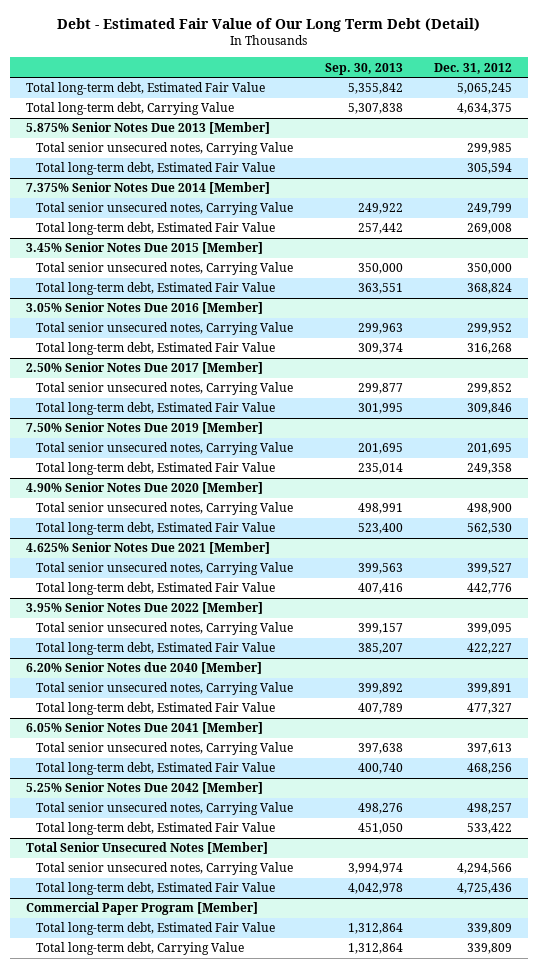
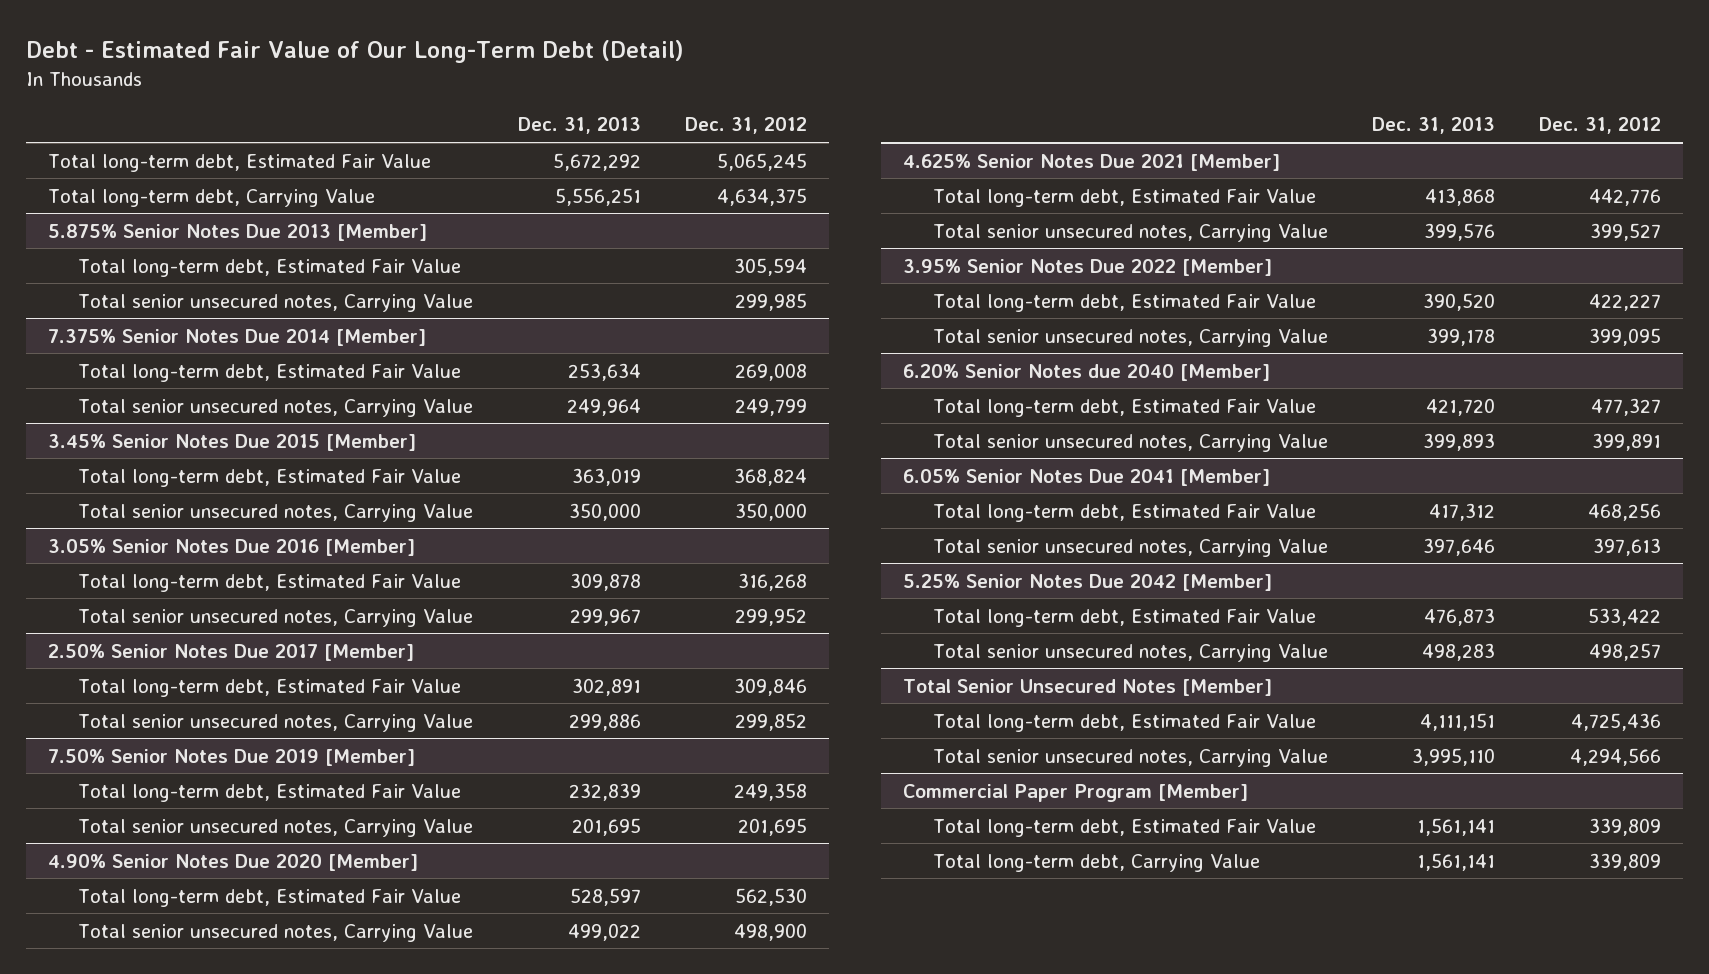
- Debt - Estimated Fair Value of Our Long Term Debt (Detail)
+ Debt - Estimated Fair Value of Our Long-Term Debt (Detail)
- | Sep. 30, 2013 | Dec. 31, 2012
+ | Dec. 31, 2013 | Dec. 31, 2012
@ 5.875% Senior Notes Due 2013 [Member]
moved down: Total senior unsecured notes, Carrying Value | | 299,985
@ 7.375% Senior Notes Due 2014 [Member]
moved down: Total senior unsecured notes, Carrying Value | 249,964 | 249,799
@ 3.45% Senior Notes Due 2015 [Member]
moved down: Total senior unsecured notes, Carrying Value | 350,000 | 350,000
@ 3.05% Senior Notes Due 2016 [Member]
moved down: Total senior unsecured notes, Carrying Value | 299,967 | 299,952
@ 2.50% Senior Notes Due 2017 [Member]
moved down: Total senior unsecured notes, Carrying Value | 299,886 | 299,852
@ 7.50% Senior Notes Due 2019 [Member]
moved down: Total senior unsecured notes, Carrying Value | 201,695 | 201,695
@ 4.90% Senior Notes Due 2020 [Member]
moved down: Total senior unsecured notes, Carrying Value | 499,022 | 498,900
@ 4.625% Senior Notes Due 2021 [Member]
moved down: Total senior unsecured notes, Carrying Value | 399,576 | 399,527
@ 3.95% Senior Notes Due 2022 [Member]
moved down: Total senior unsecured notes, Carrying Value | 399,178 | 399,095
@ 6.20% Senior Notes due 2040 [Member]
moved down: Total senior unsecured notes, Carrying Value | 399,893 | 399,891
@ 6.05% Senior Notes Due 2041 [Member]
moved down: Total senior unsecured notes, Carrying Value | 397,646 | 397,613
@ 5.25% Senior Notes Due 2042 [Member]
moved down: Total senior unsecured notes, Carrying Value | 498,283 | 498,257
@ Total Senior Unsecured Notes [Member]
moved down: Total senior unsecured notes, Carrying Value | 3,995,110 | 4,294,566

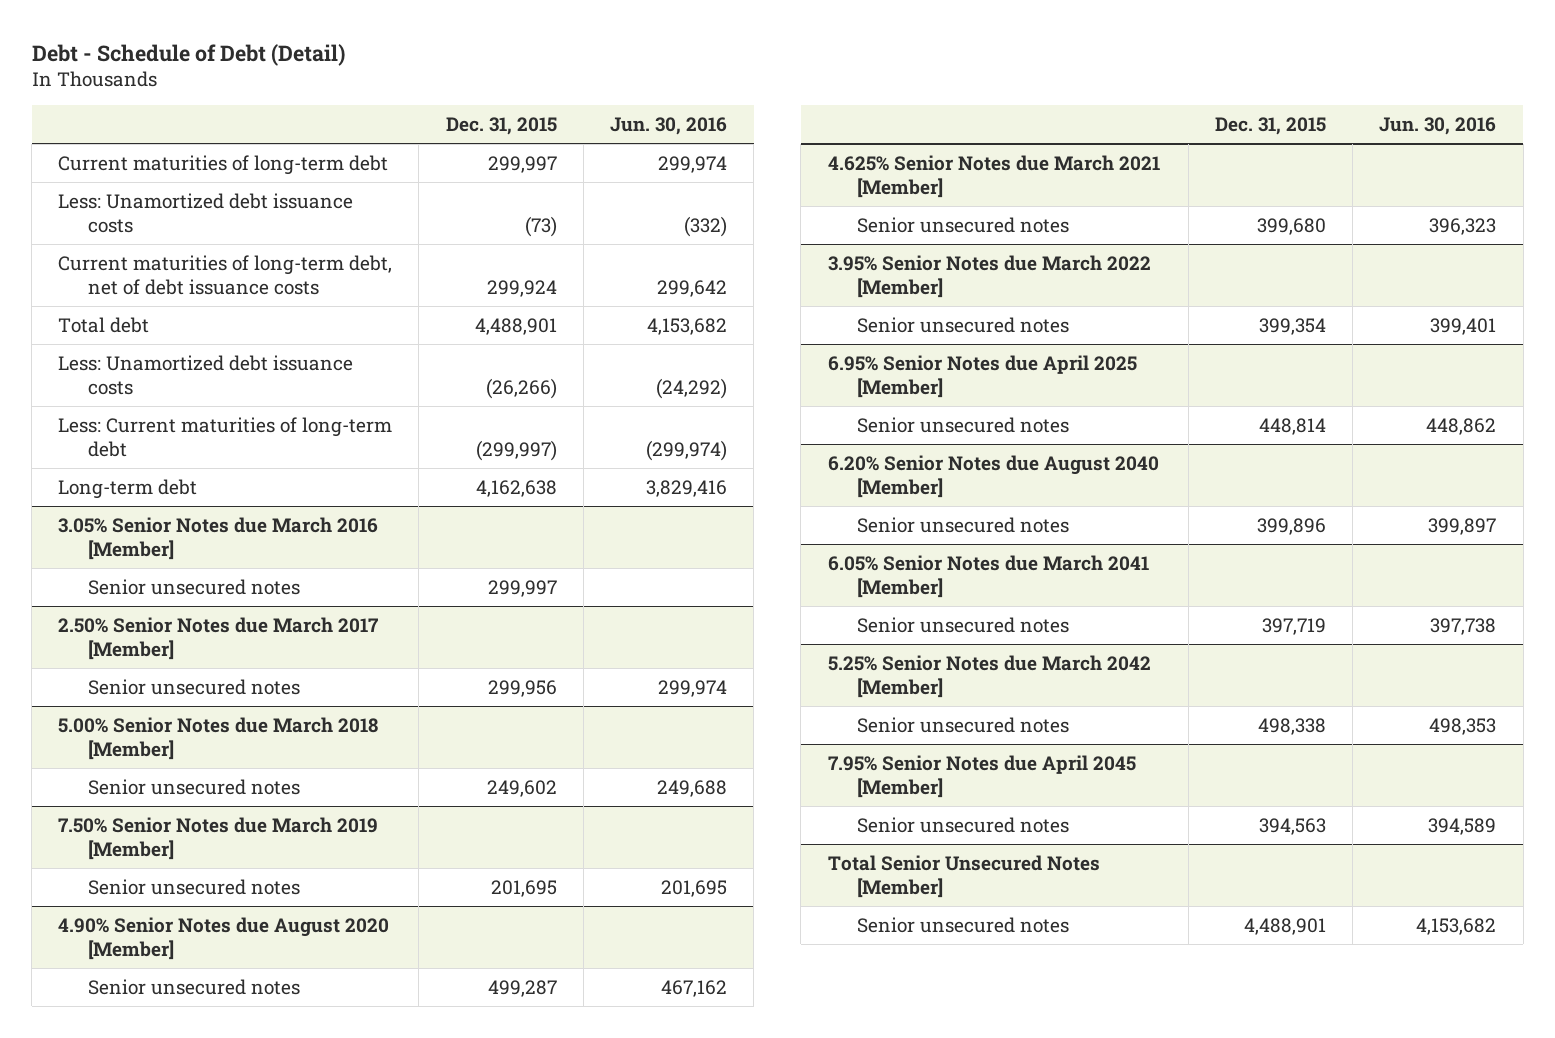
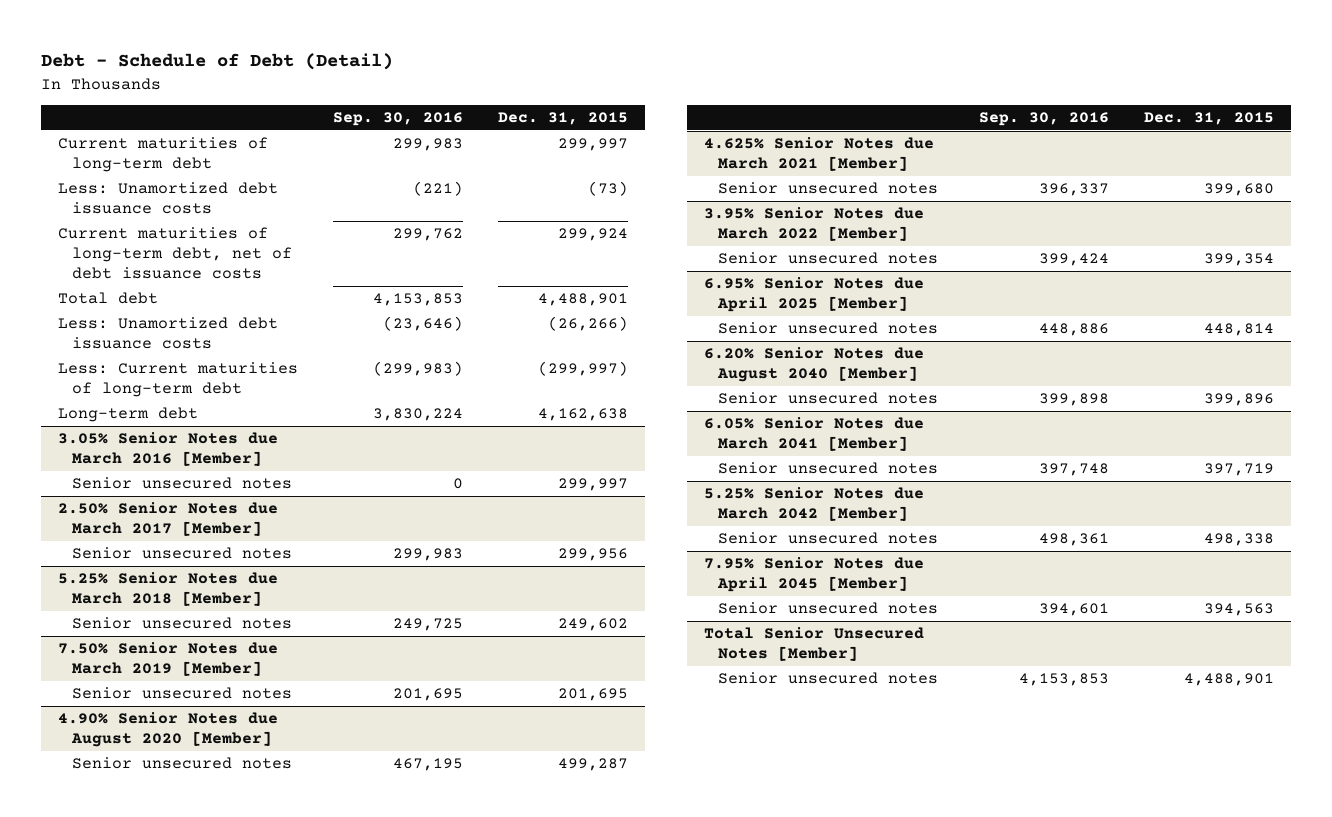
- | Dec. 31, 2015 | Jun. 30, 2016
+ | Sep. 30, 2016 | Dec. 31, 2015
- 5.00% Senior Notes due March 2018 [Member]
+ 5.25% Senior Notes due March 2018 [Member]

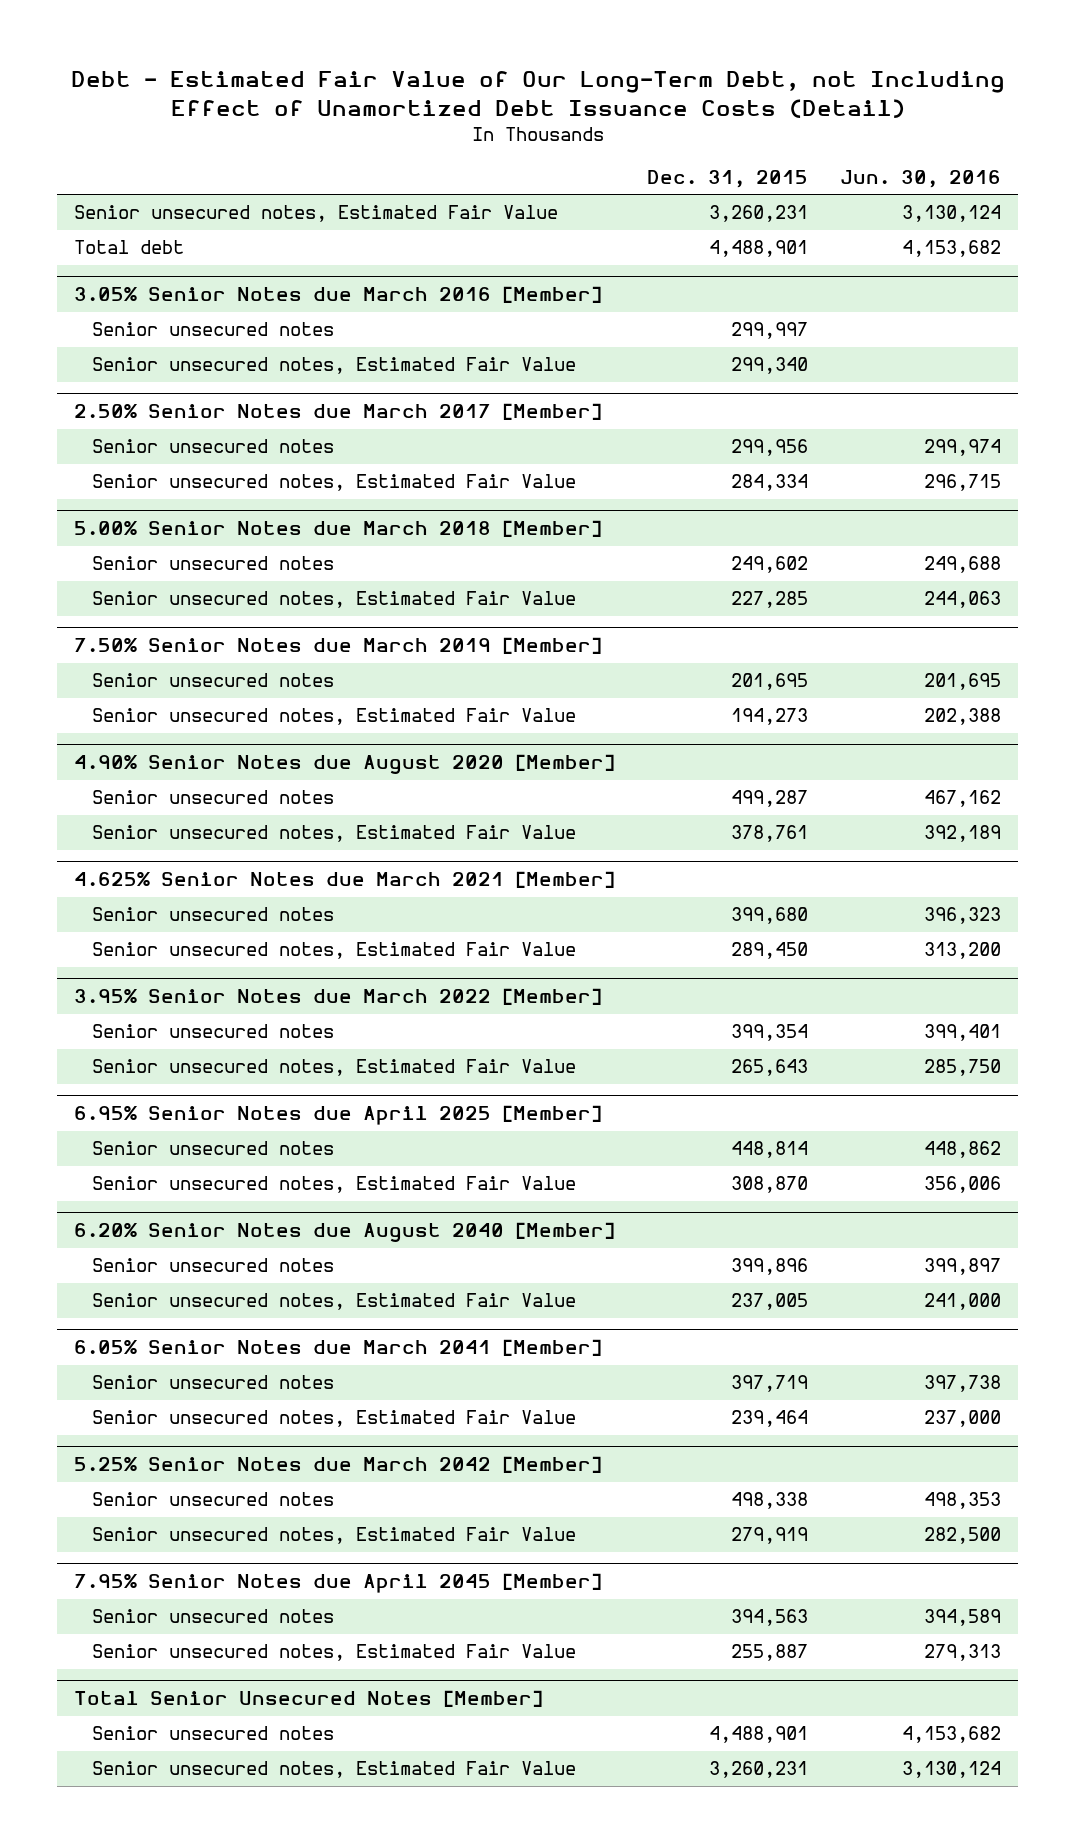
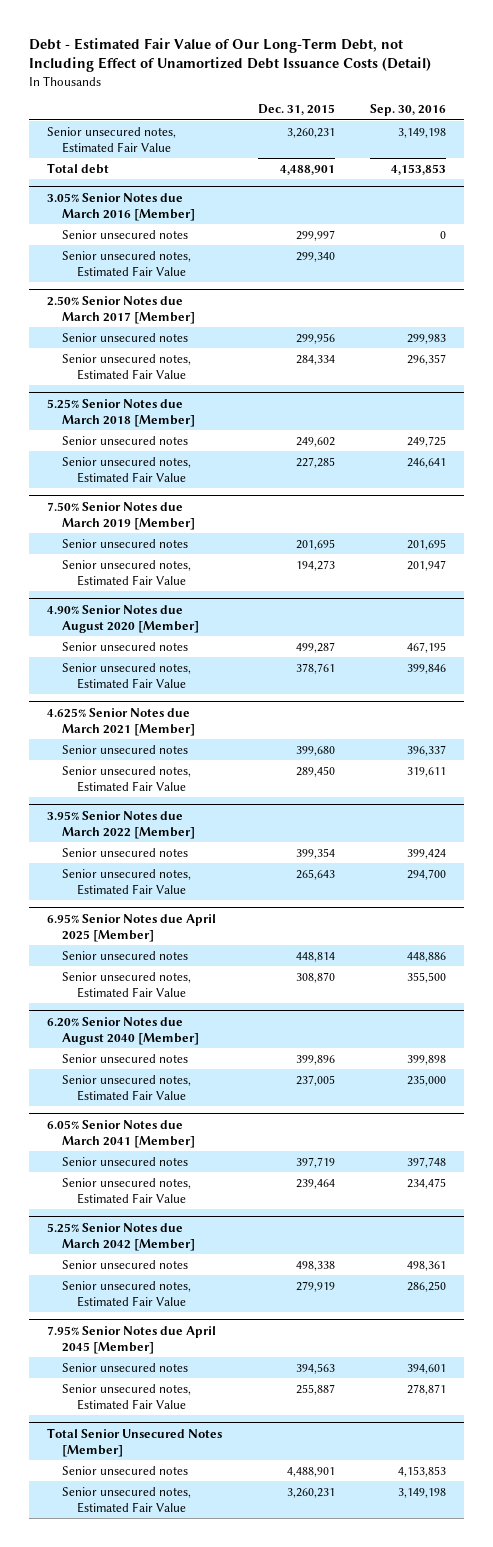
- | Dec. 31, 2015 | Jun. 30, 2016
+ | Dec. 31, 2015 | Sep. 30, 2016
- 5.00% Senior Notes due March 2018 [Member]
+ 5.25% Senior Notes due March 2018 [Member]

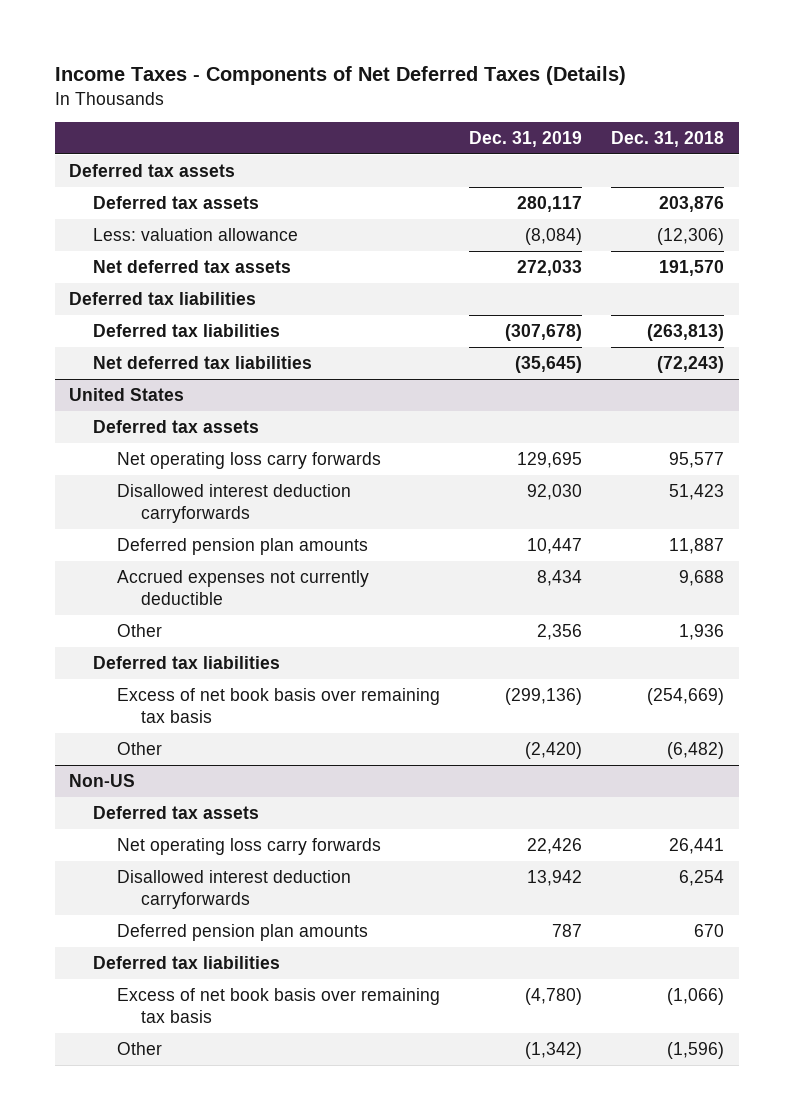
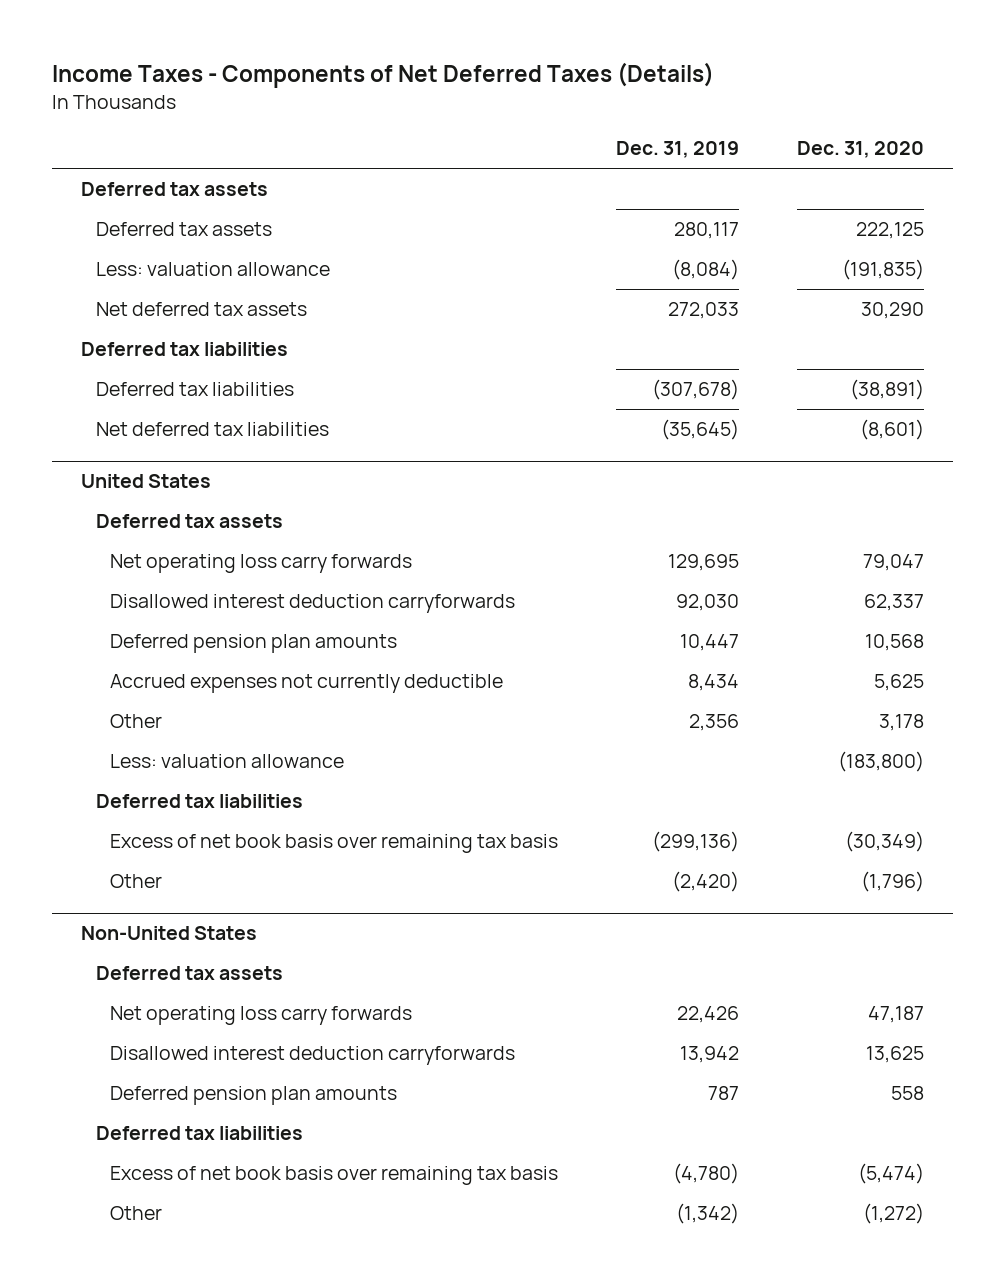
- | Dec. 31, 2019 | Dec. 31, 2018
+ | Dec. 31, 2019 | Dec. 31, 2020
@ United States
+ Less: valuation allowance | | (183,800)
- Non-US
+ Non-United States

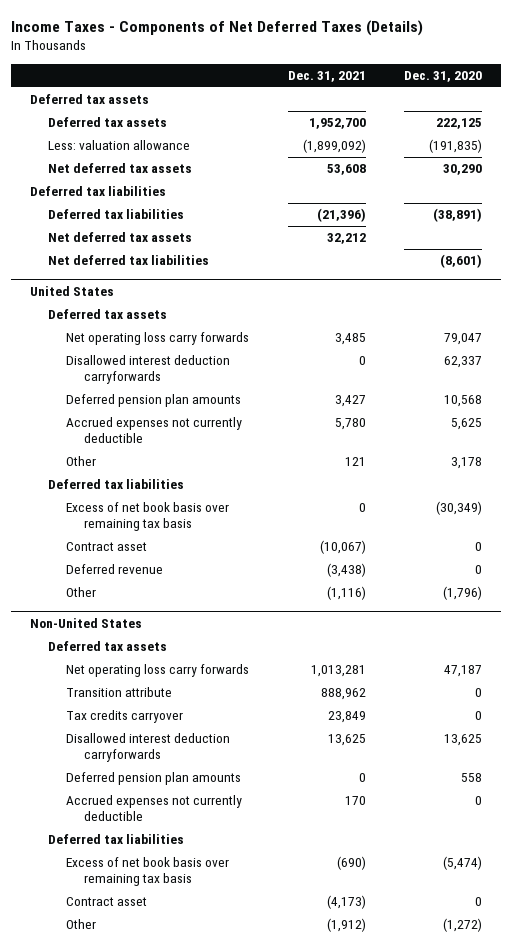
- | Dec. 31, 2019 | Dec. 31, 2020
+ | Dec. 31, 2021 | Dec. 31, 2020
+ Net deferred tax assets | 32,212 |
@ United States
- Less: valuation allowance | | (183,800)
+ Contract asset | (10,067) | 0
+ Deferred revenue | (3,438) | 0
@ Non-United States
+ Transition attribute | 888,962 | 0
+ Tax credits carryover | 23,849 | 0
+ Accrued expenses not currently deductible | 170 | 0
+ Contract asset | (4,173) | 0

